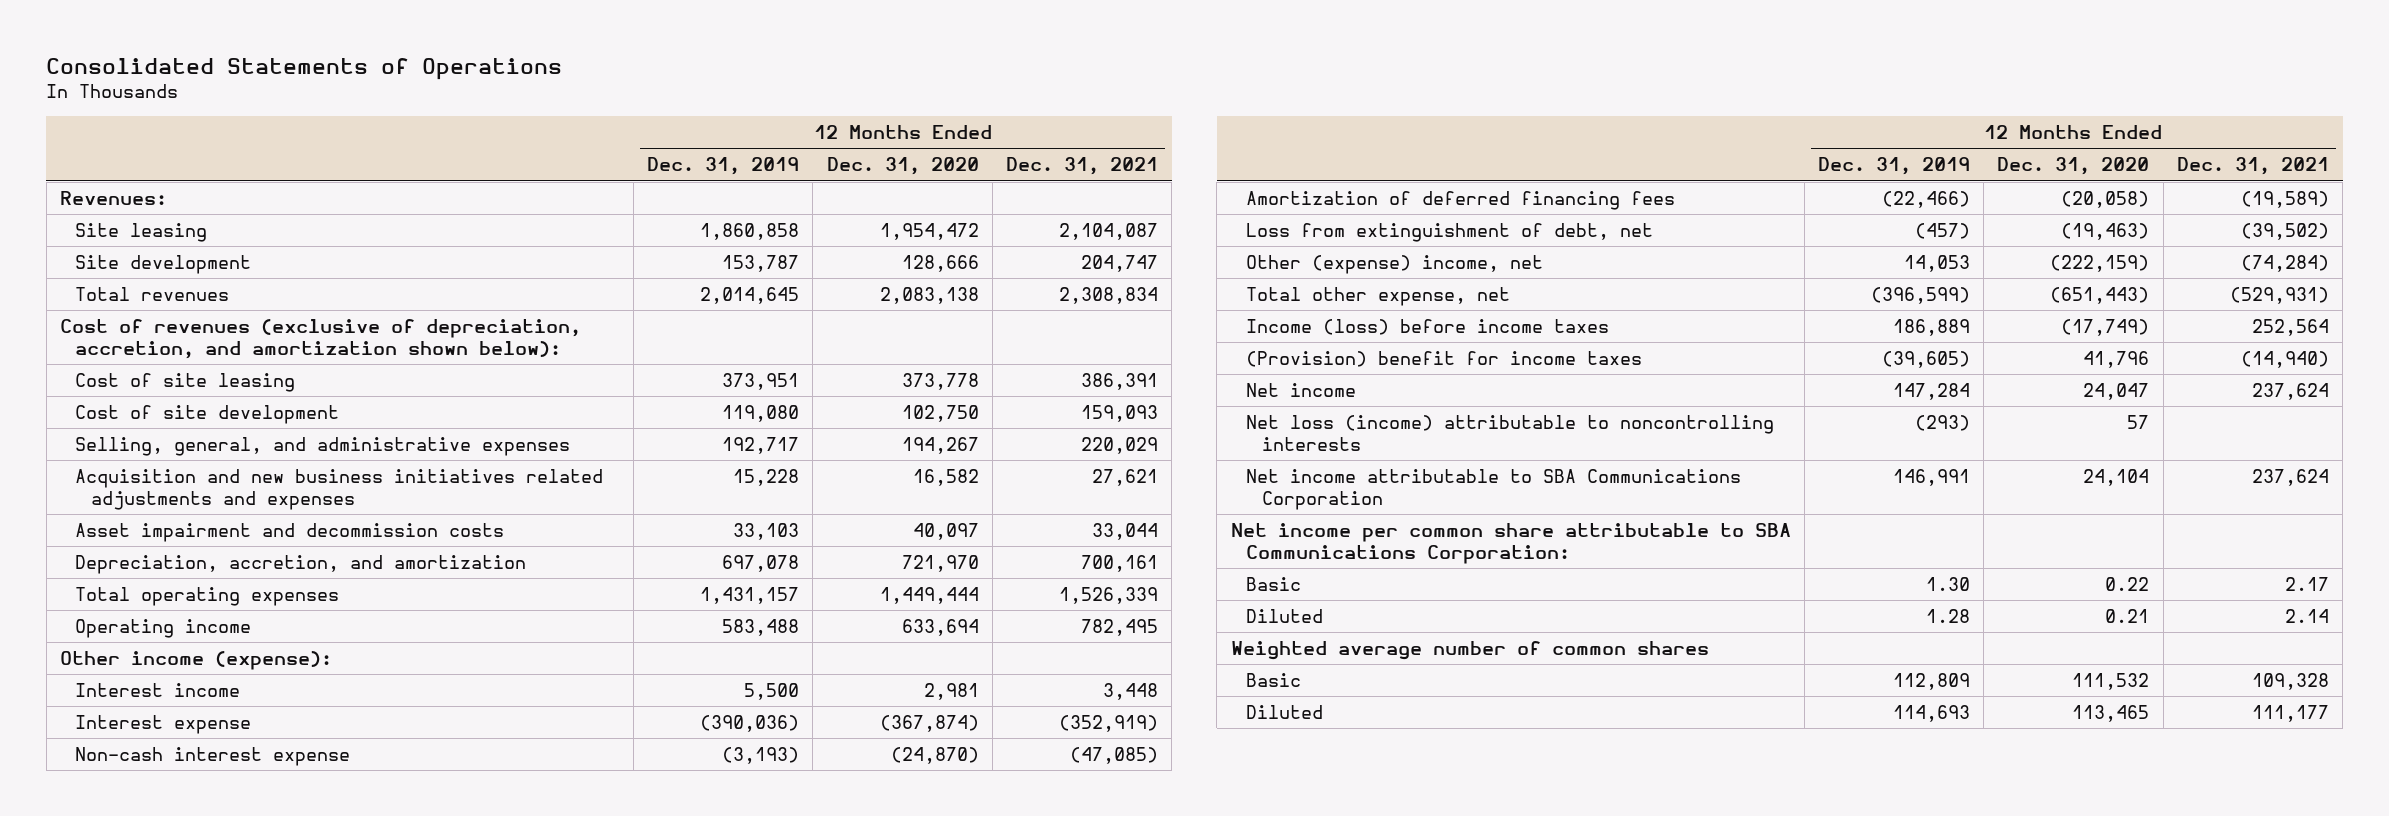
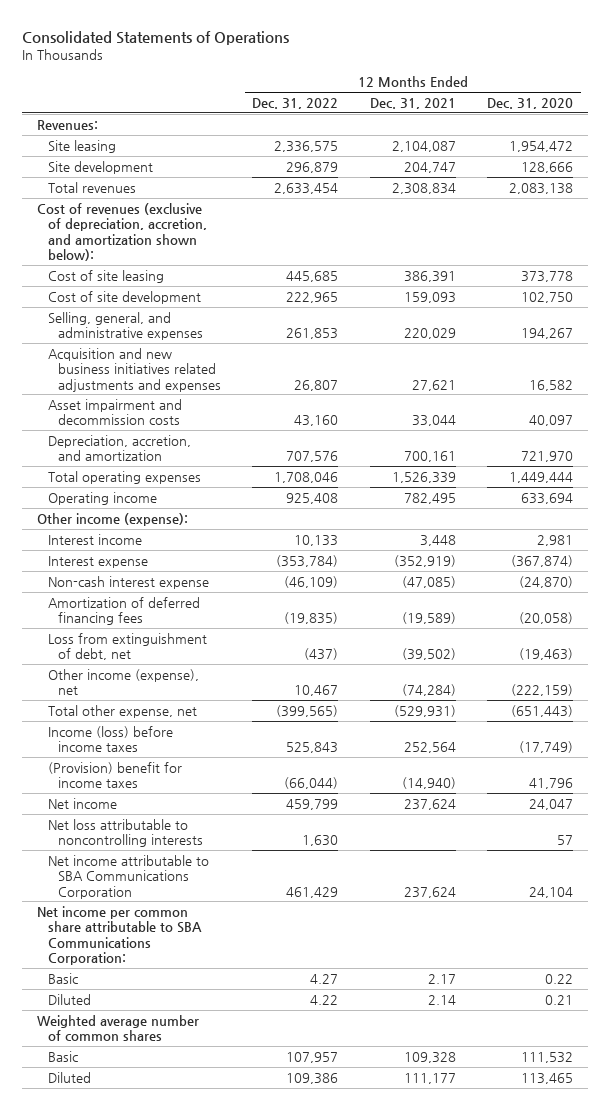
- | 12 Months Ended Dec. 31, 2019 | 12 Months Ended Dec. 31, 2020 | 12 Months Ended Dec. 31, 2021
+ | 12 Months Ended Dec. 31, 2022 | 12 Months Ended Dec. 31, 2021 | 12 Months Ended Dec. 31, 2020
- Other (expense) income, net | 14,053 | (222,159) | (74,284)
+ Other income (expense), net | 10,467 | (74,284) | (222,159)
- Net loss (income) attributable to noncontrolling interests | (293) | 57 |
+ Net loss attributable to noncontrolling interests | 1,630 | | 57

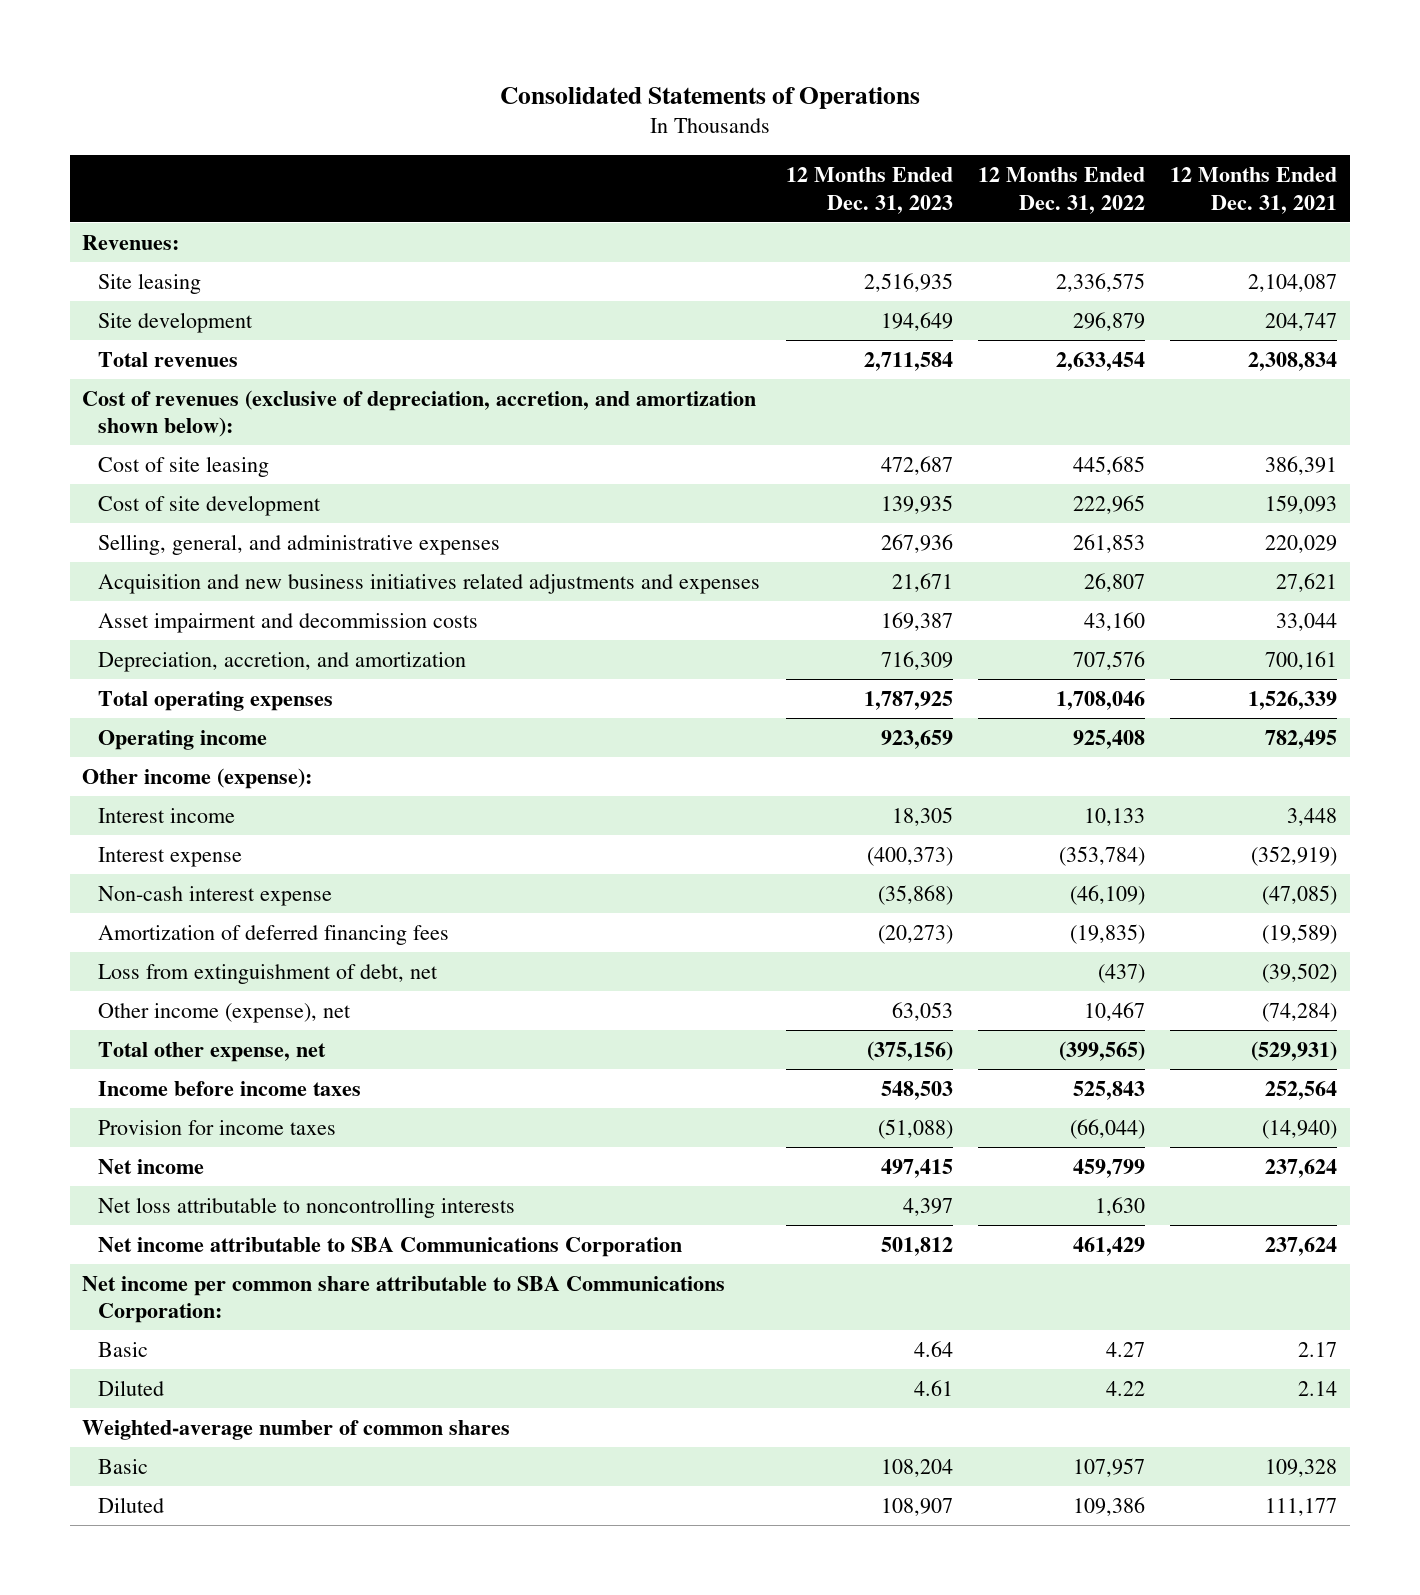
- | 12 Months Ended Dec. 31, 2022 | 12 Months Ended Dec. 31, 2021 | 12 Months Ended Dec. 31, 2020
+ | 12 Months Ended Dec. 31, 2023 | 12 Months Ended Dec. 31, 2022 | 12 Months Ended Dec. 31, 2021
- Income (loss) before income taxes | 525,843 | 252,564 | (17,749)
- (Provision) benefit for income taxes | (66,044) | (14,940) | 41,796
+ Income before income taxes | 548,503 | 525,843 | 252,564
+ Provision for income taxes | (51,088) | (66,044) | (14,940)
- Weighted average number of common shares
+ Weighted-average number of common shares

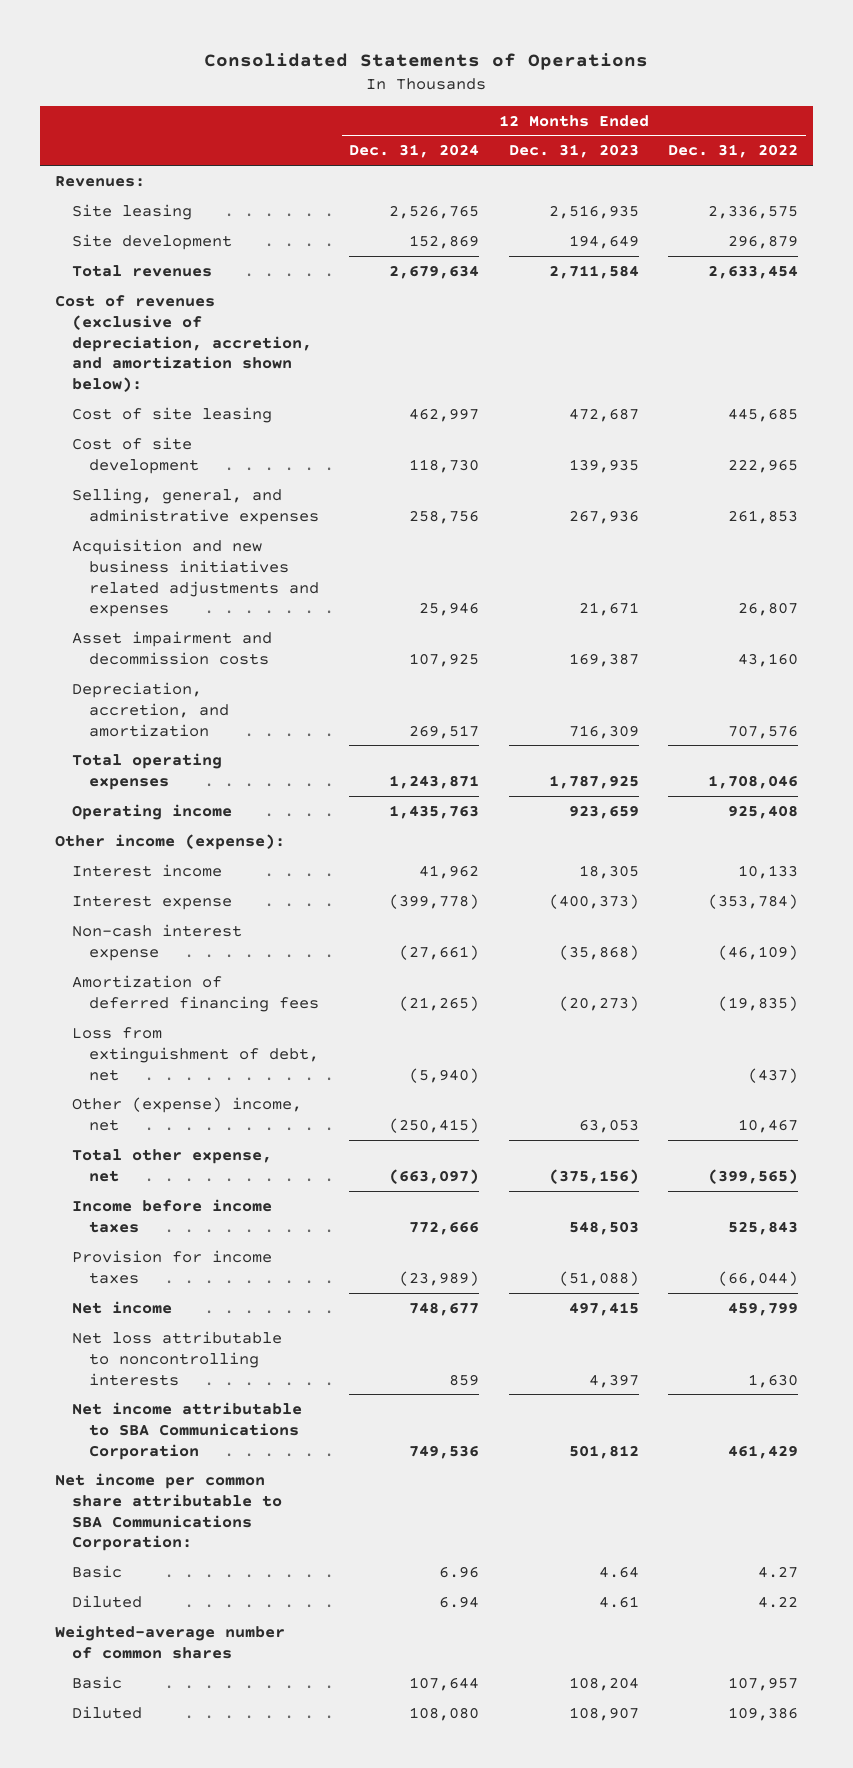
- | 12 Months Ended Dec. 31, 2023 | 12 Months Ended Dec. 31, 2022 | 12 Months Ended Dec. 31, 2021
+ | 12 Months Ended Dec. 31, 2024 | 12 Months Ended Dec. 31, 2023 | 12 Months Ended Dec. 31, 2022
- Other income (expense), net | 63,053 | 10,467 | (74,284)
+ Other (expense) income, net | (250,415) | 63,053 | 10,467

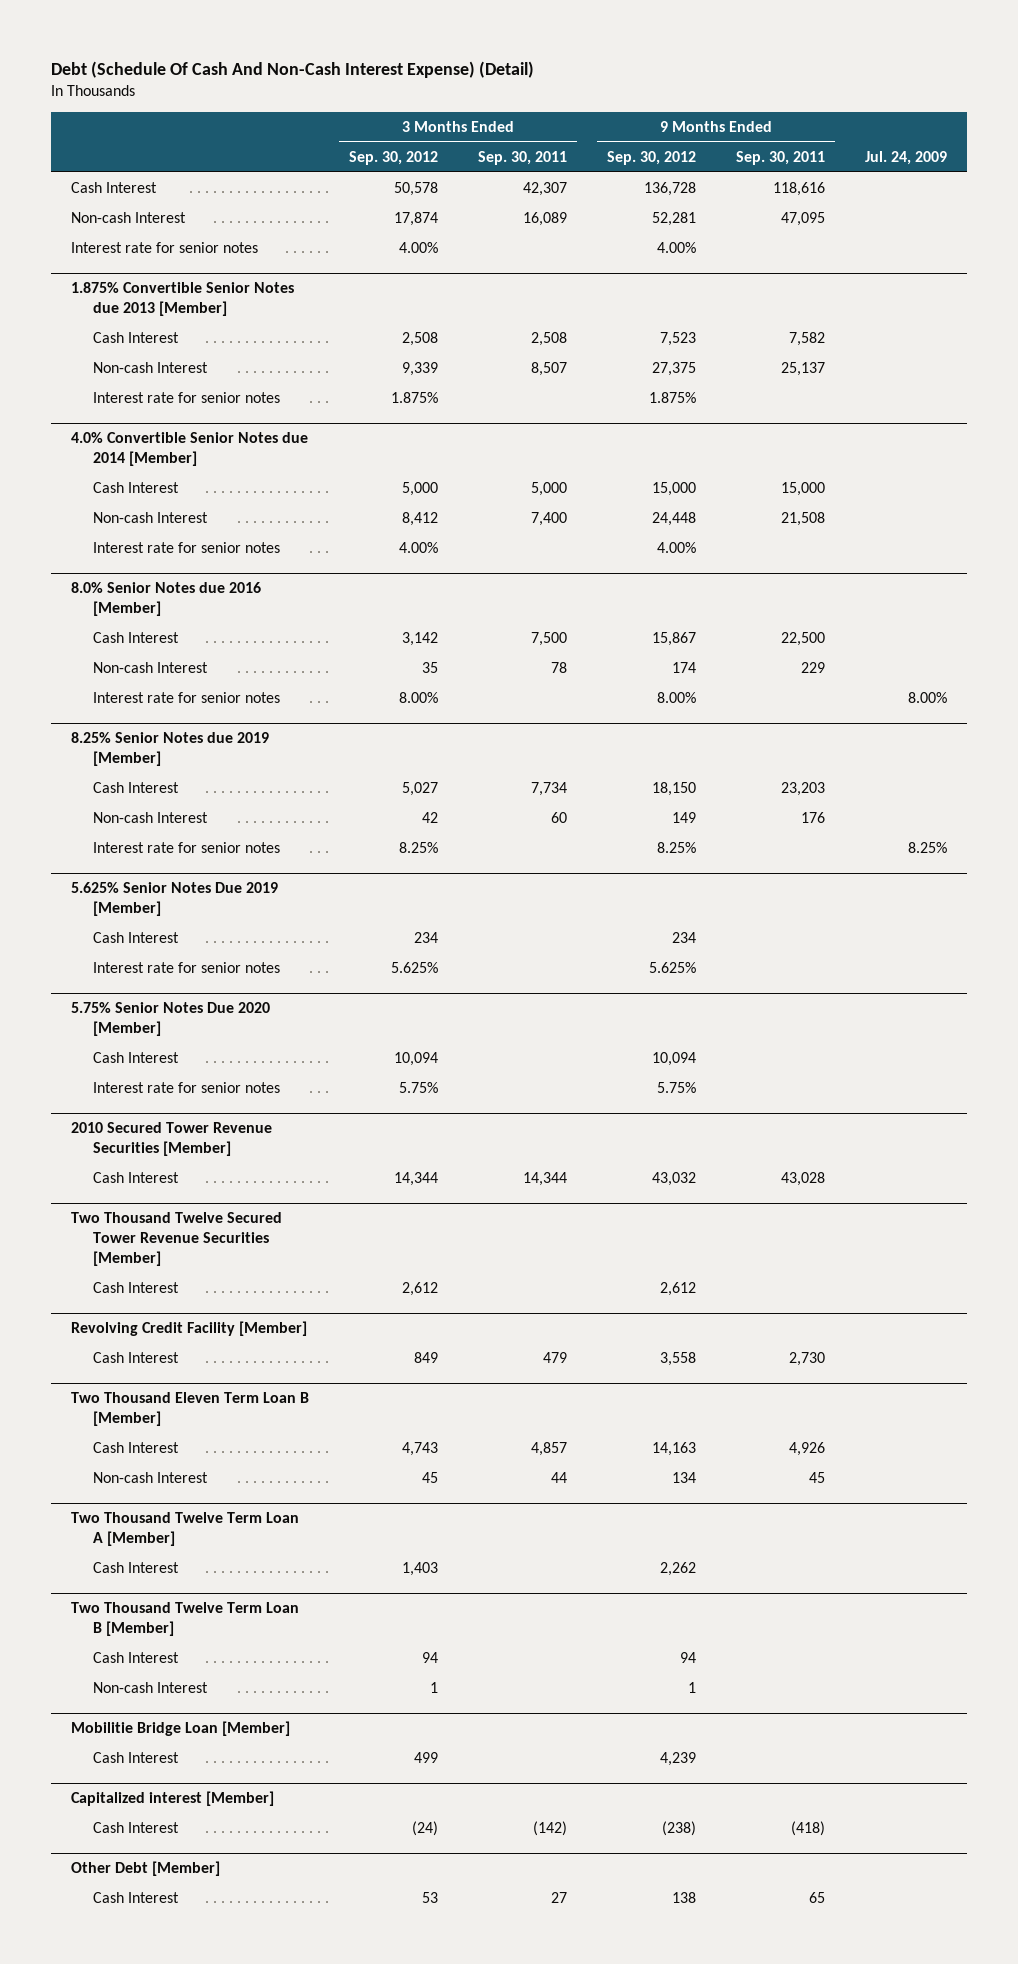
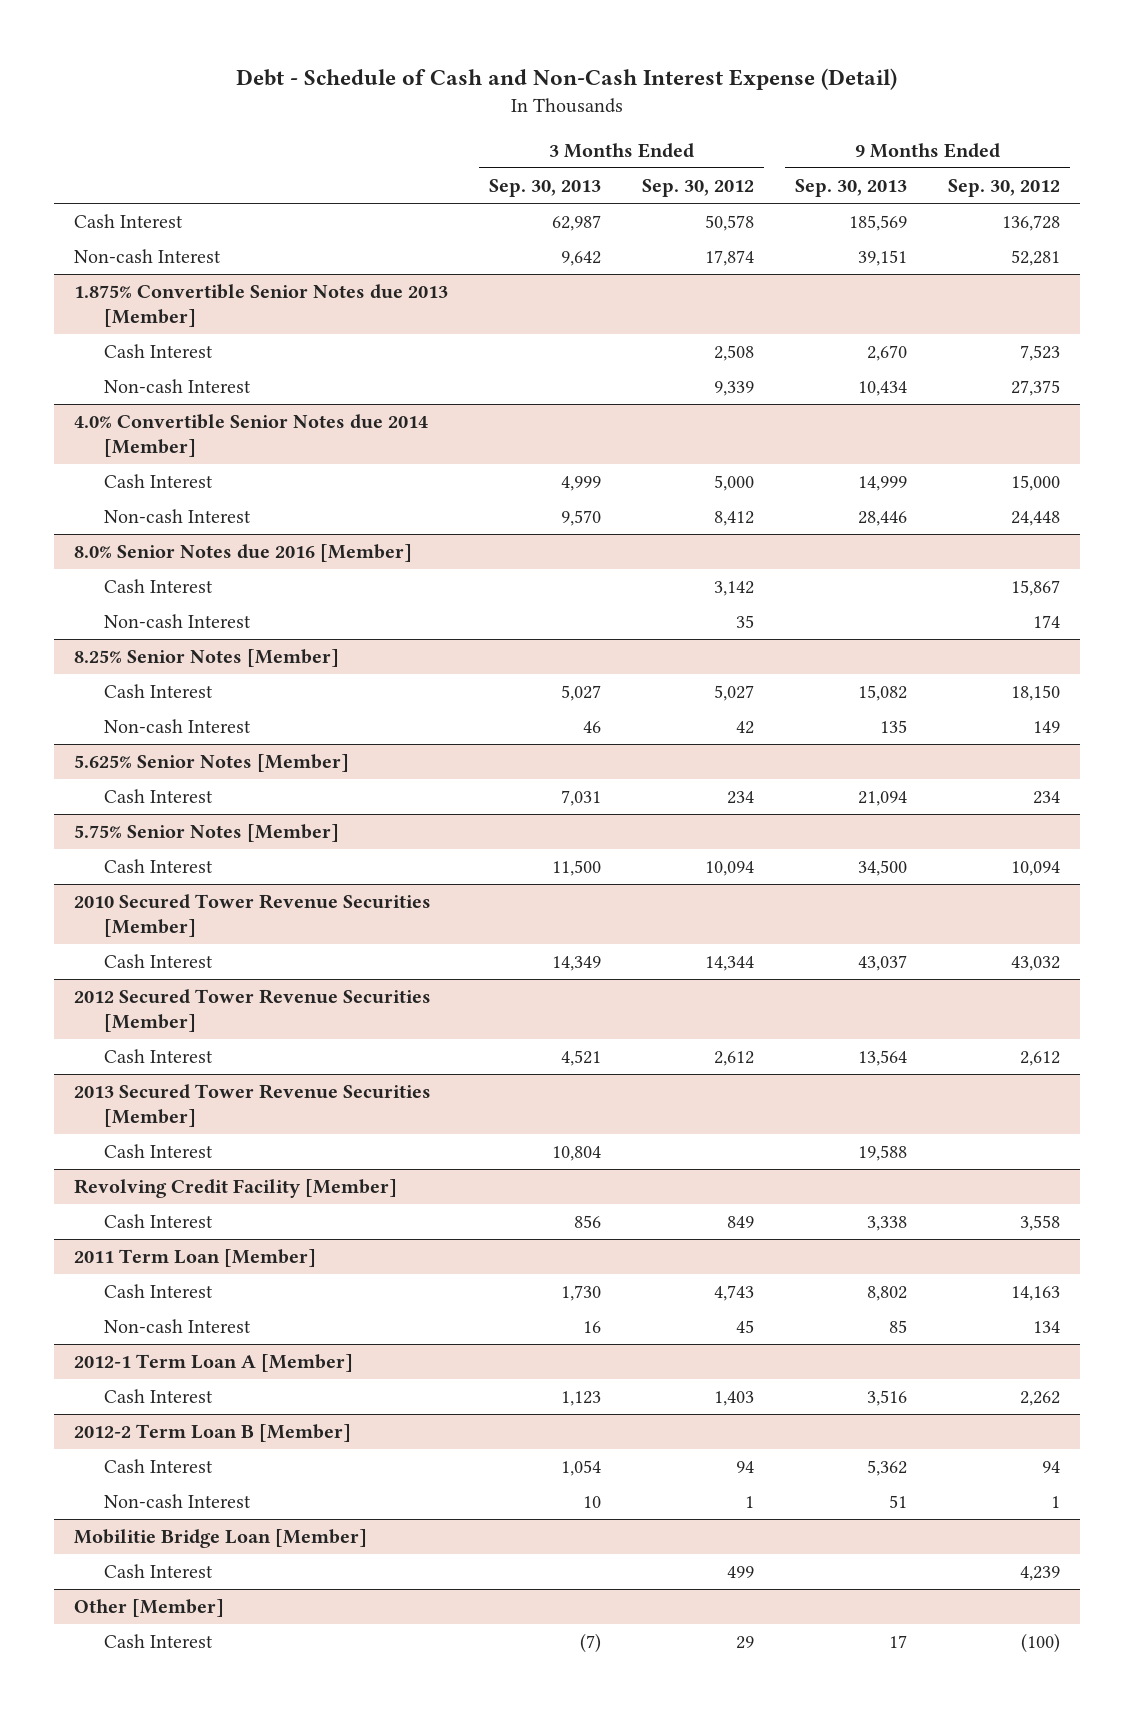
- Debt (Schedule Of Cash And Non-Cash Interest Expense) (Detail)
+ Debt - Schedule of Cash and Non-Cash Interest Expense (Detail)
- | 3 Months Ended Sep. 30, 2012 | 3 Months Ended Sep. 30, 2011 | 9 Months Ended Sep. 30, 2012 | 9 Months Ended Sep. 30, 2011 | Jul. 24, 2009
+ | 3 Months Ended Sep. 30, 2013 | 3 Months Ended Sep. 30, 2012 | 9 Months Ended Sep. 30, 2013 | 9 Months Ended Sep. 30, 2012
- Interest rate for senior notes | 4.00% | | 4.00% | |
@ 1.875% Convertible Senior Notes due 2013 [Member]
- Interest rate for senior notes | 1.875% | | 1.875% | |
@ 4.0% Convertible Senior Notes due 2014 [Member]
- Interest rate for senior notes | 4.00% | | 4.00% | |
@ 8.0% Senior Notes due 2016 [Member]
- Interest rate for senior notes | 8.00% | | 8.00% | | 8.00%
- 8.25% Senior Notes due 2019 [Member]
+ 8.25% Senior Notes [Member]
- Interest rate for senior notes | 8.25% | | 8.25% | | 8.25%
- 5.625% Senior Notes Due 2019 [Member]
+ 5.625% Senior Notes [Member]
- Interest rate for senior notes | 5.625% | | 5.625% | |
- 5.75% Senior Notes Due 2020 [Member]
+ 5.75% Senior Notes [Member]
- Interest rate for senior notes | 5.75% | | 5.75% | |
- Two Thousand Twelve Secured Tower Revenue Securities [Member]
+ 2012 Secured Tower Revenue Securities [Member]
+ 2013 Secured Tower Revenue Securities [Member]
+ Cash Interest | 10,804 | | 19,588 |
- Two Thousand Eleven Term Loan B [Member]
+ 2011 Term Loan [Member]
- Two Thousand Twelve Term Loan A [Member]
+ 2012-1 Term Loan A [Member]
- Two Thousand Twelve Term Loan B [Member]
+ 2012-2 Term Loan B [Member]
- Capitalized interest [Member]
- Cash Interest | (24) | (142) | (238) | (418) |
- Other Debt [Member]
- Cash Interest | 53 | 27 | 138 | 65 |
+ Other [Member]
+ Cash Interest | (7) | 29 | 17 | (100)

